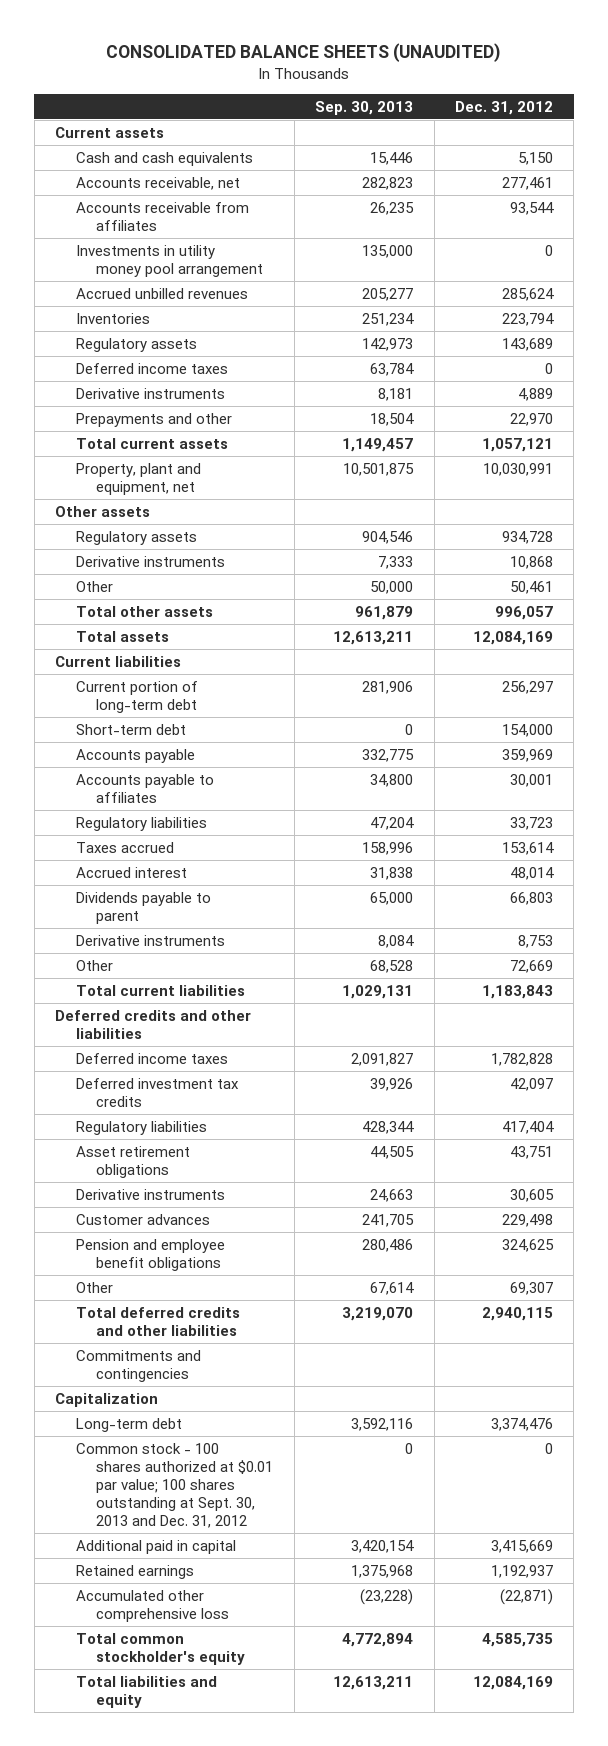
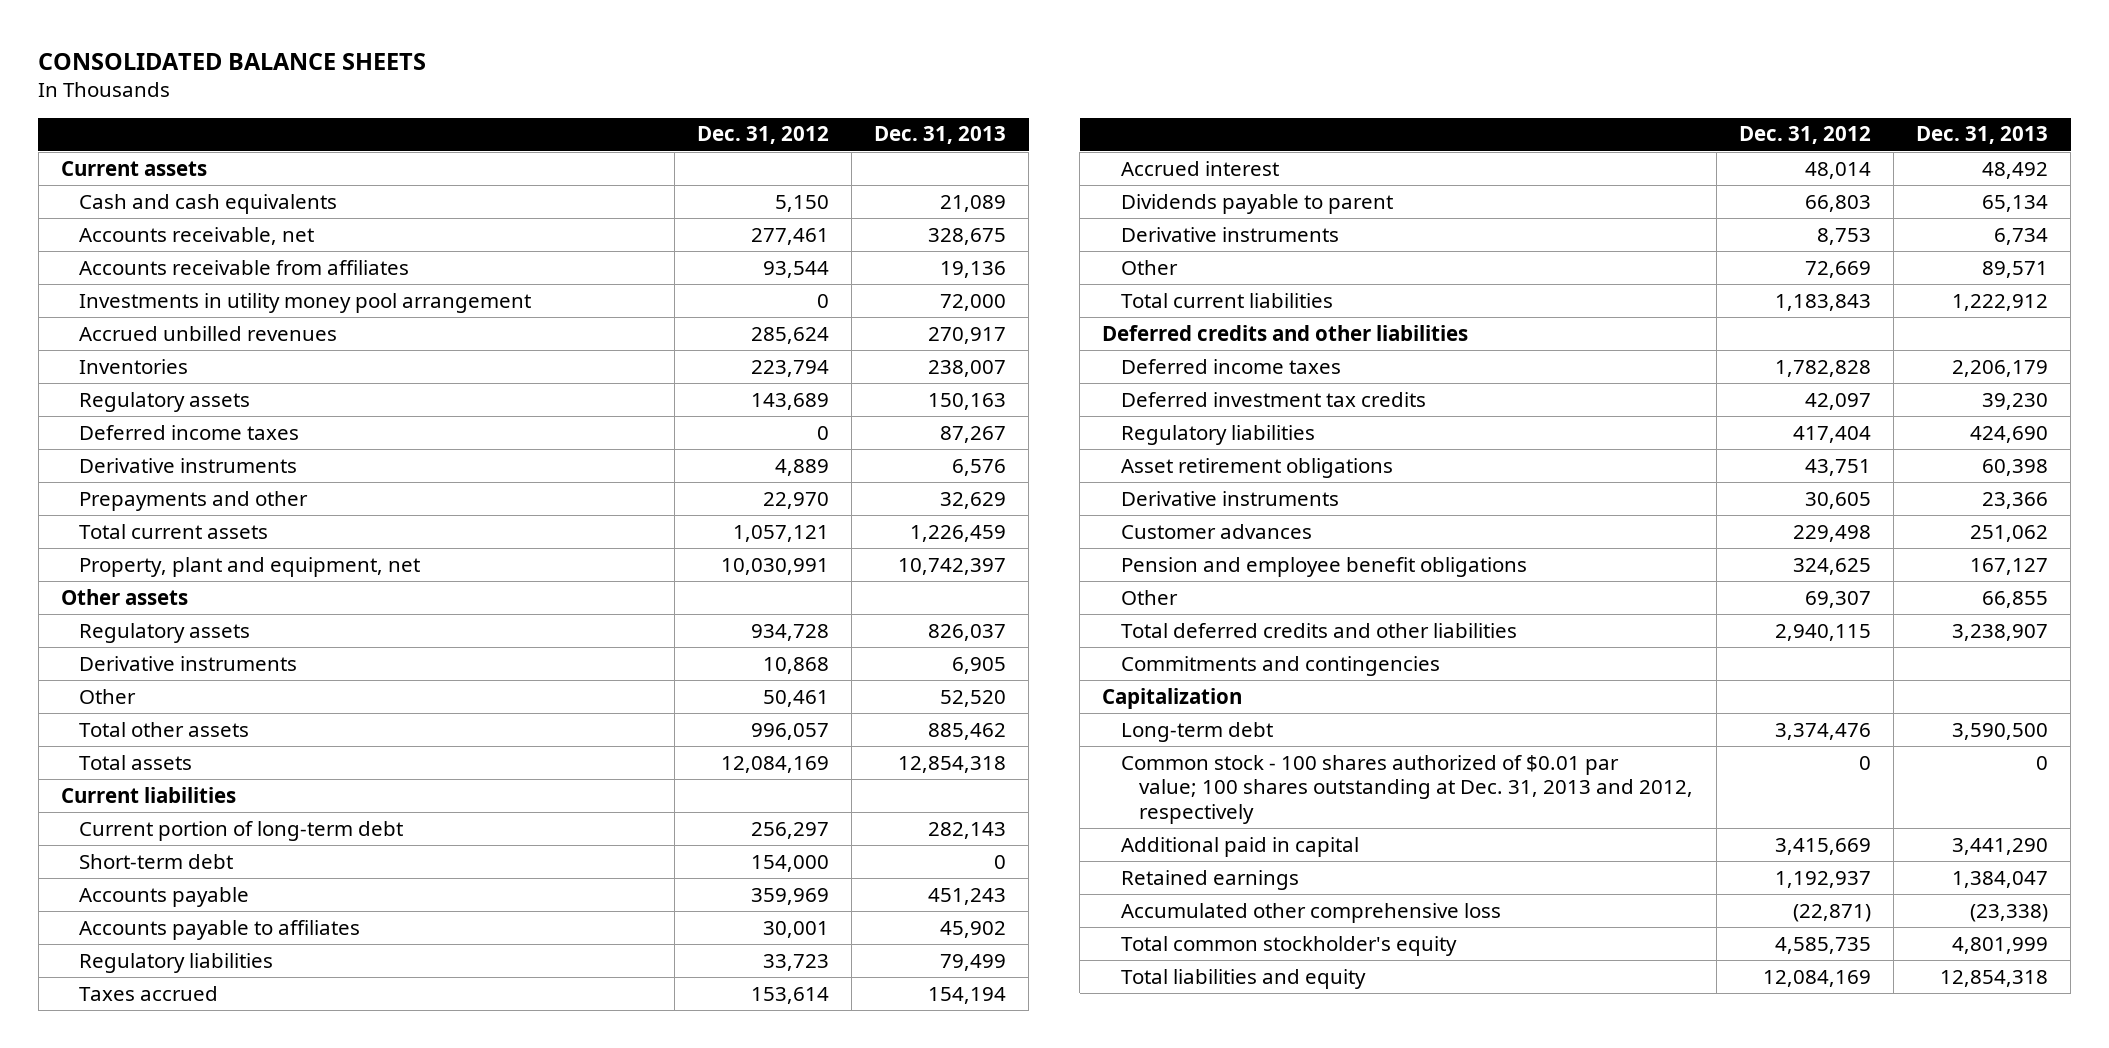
- CONSOLIDATED BALANCE SHEETS (UNAUDITED)
+ CONSOLIDATED BALANCE SHEETS
- | Sep. 30, 2013 | Dec. 31, 2012
+ | Dec. 31, 2012 | Dec. 31, 2013
- Common stock - 100 shares authorized at $0.01 par value; 100 shares outstanding at Sept. 30, 2013 and Dec. 31, 2012 | 0 | 0
+ Common stock - 100 shares authorized of $0.01 par value; 100 shares outstanding at Dec. 31, 2013 and 2012, respectively | 0 | 0

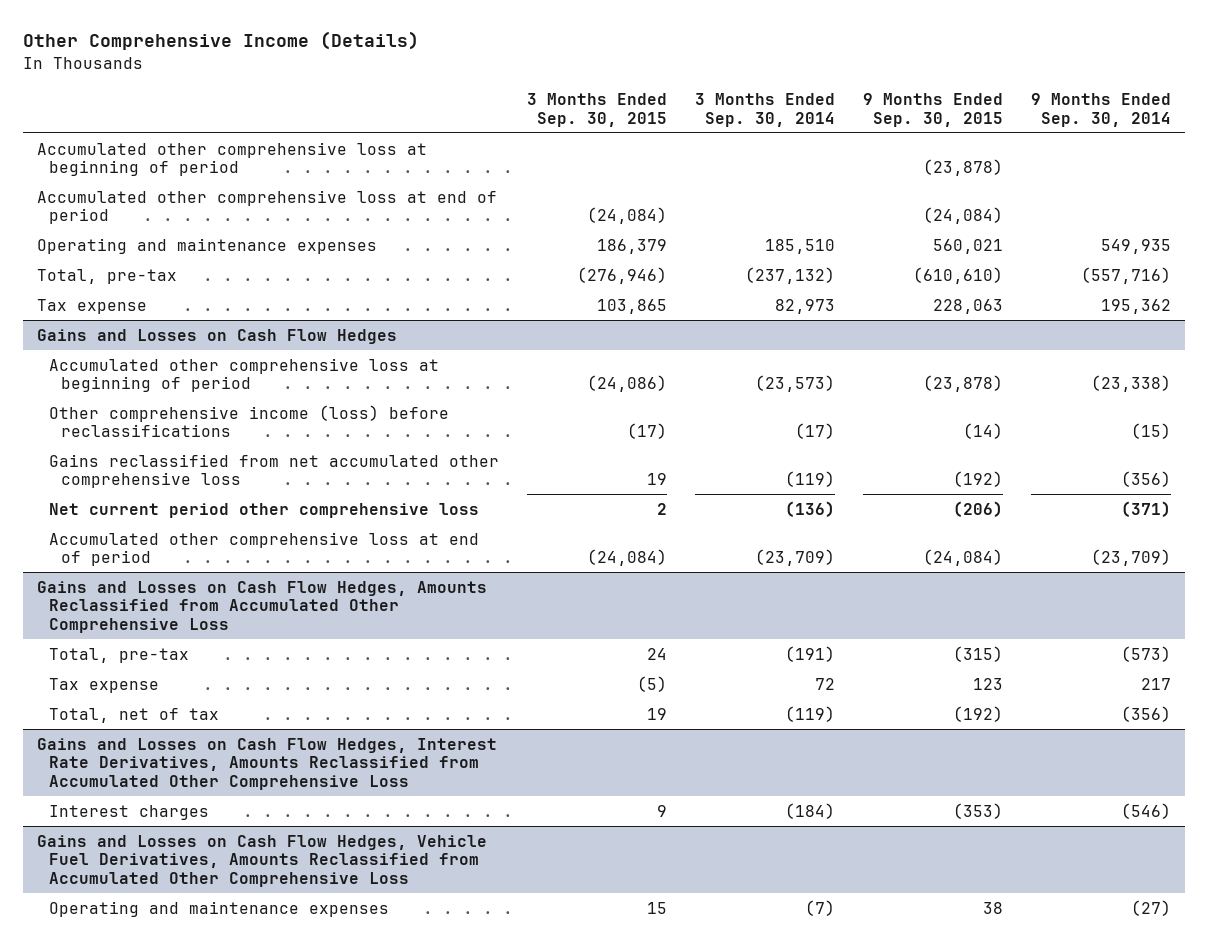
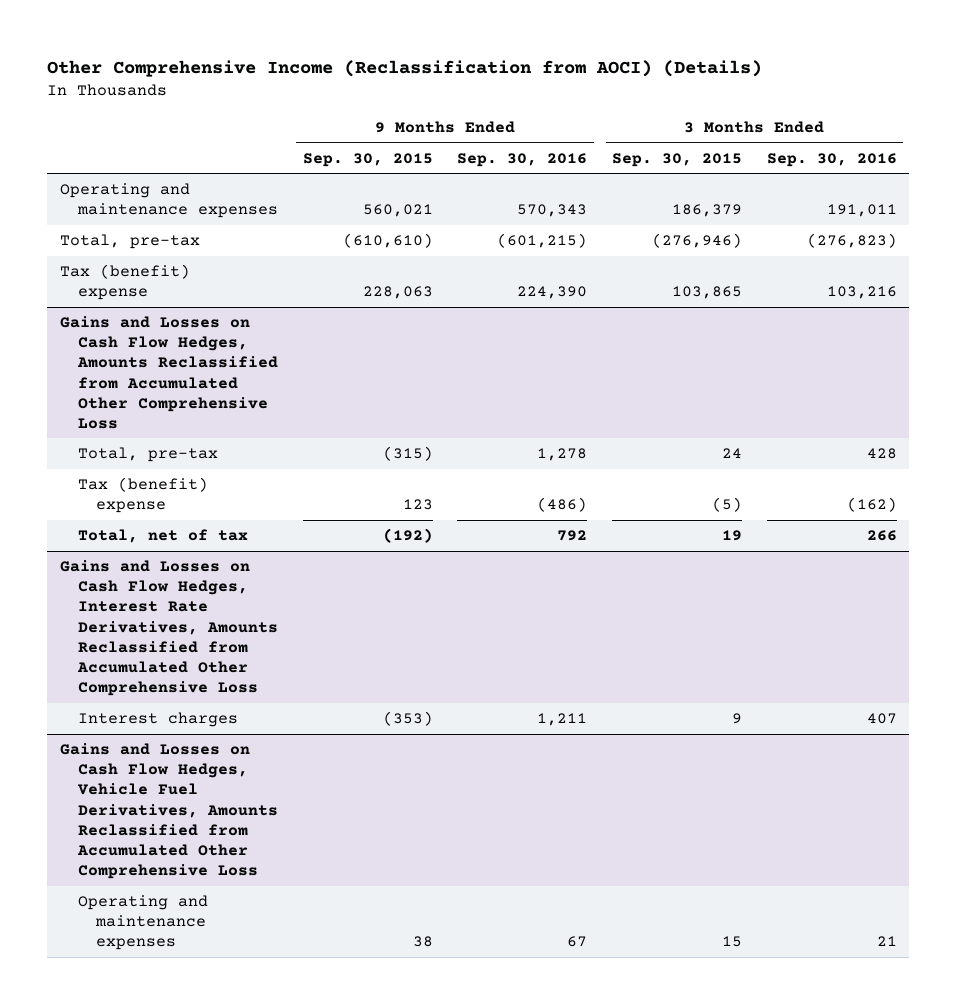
- Other Comprehensive Income (Details)
+ Other Comprehensive Income (Reclassification from AOCI) (Details)
- | 3 Months Ended Sep. 30, 2015 | 3 Months Ended Sep. 30, 2014 | 9 Months Ended Sep. 30, 2015 | 9 Months Ended Sep. 30, 2014
+ | 9 Months Ended Sep. 30, 2015 | 9 Months Ended Sep. 30, 2016 | 3 Months Ended Sep. 30, 2015 | 3 Months Ended Sep. 30, 2016
- Accumulated other comprehensive loss at beginning of period | | | (23,878) |
- Accumulated other comprehensive loss at end of period | (24,084) | | (24,084) |
- Tax expense | 103,865 | 82,973 | 228,063 | 195,362
- Gains and Losses on Cash Flow Hedges
- Accumulated other comprehensive loss at beginning of period | (24,086) | (23,573) | (23,878) | (23,338)
- Other comprehensive income (loss) before reclassifications | (17) | (17) | (14) | (15)
- Gains reclassified from net accumulated other comprehensive loss | 19 | (119) | (192) | (356)
- Net current period other comprehensive loss | 2 | (136) | (206) | (371)
- Accumulated other comprehensive loss at end of period | (24,084) | (23,709) | (24,084) | (23,709)
+ Tax (benefit) expense | 228,063 | 224,390 | 103,865 | 103,216
@ Gains and Losses on Cash Flow Hedges, Amounts Reclassified from Accumulated Other Comprehensive Loss
- Tax expense | (5) | 72 | 123 | 217
+ Tax (benefit) expense | 123 | (486) | (5) | (162)

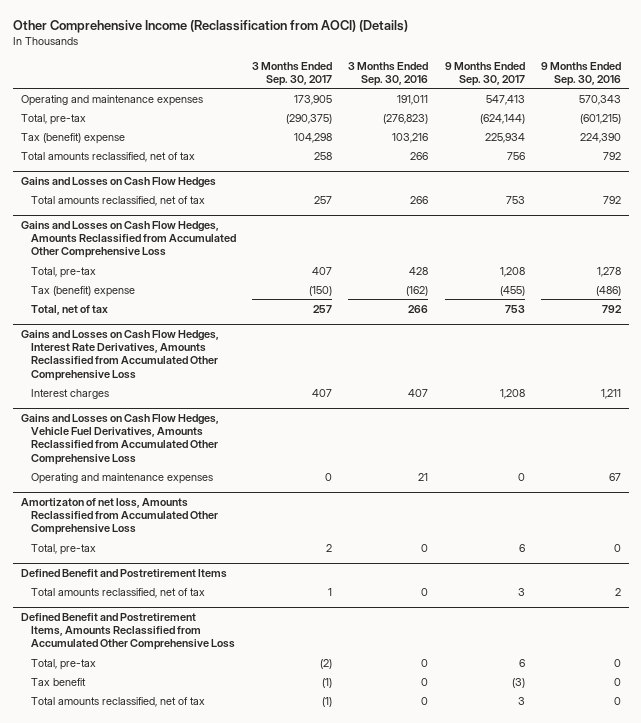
- | 9 Months Ended Sep. 30, 2015 | 9 Months Ended Sep. 30, 2016 | 3 Months Ended Sep. 30, 2015 | 3 Months Ended Sep. 30, 2016
+ | 3 Months Ended Sep. 30, 2017 | 3 Months Ended Sep. 30, 2016 | 9 Months Ended Sep. 30, 2017 | 9 Months Ended Sep. 30, 2016
+ Total amounts reclassified, net of tax | 258 | 266 | 756 | 792
+ Gains and Losses on Cash Flow Hedges
+ Total amounts reclassified, net of tax | 257 | 266 | 753 | 792
+ Amortizaton of net loss, Amounts Reclassified from Accumulated Other Comprehensive Loss
+ Total, pre-tax | 2 | 0 | 6 | 0
+ Defined Benefit and Postretirement Items
+ Total amounts reclassified, net of tax | 1 | 0 | 3 | 2
+ Defined Benefit and Postretirement Items, Amounts Reclassified from Accumulated Other Comprehensive Loss
+ Total, pre-tax | (2) | 0 | 6 | 0
+ Tax benefit | (1) | 0 | (3) | 0
+ Total amounts reclassified, net of tax | (1) | 0 | 3 | 0

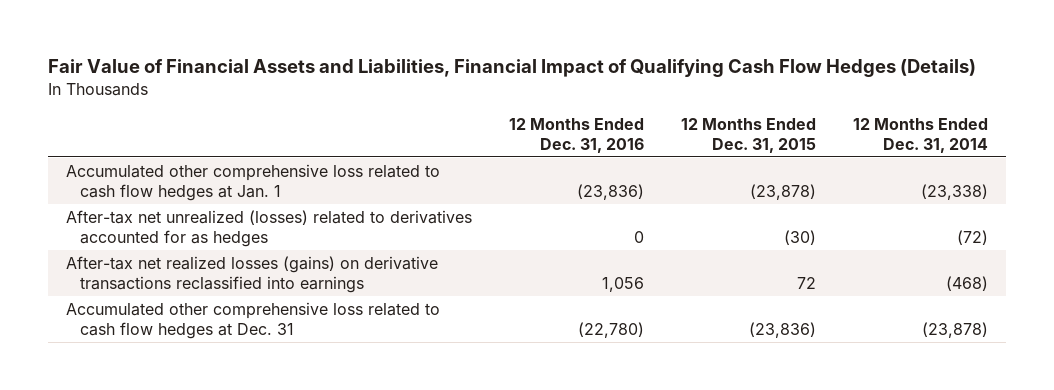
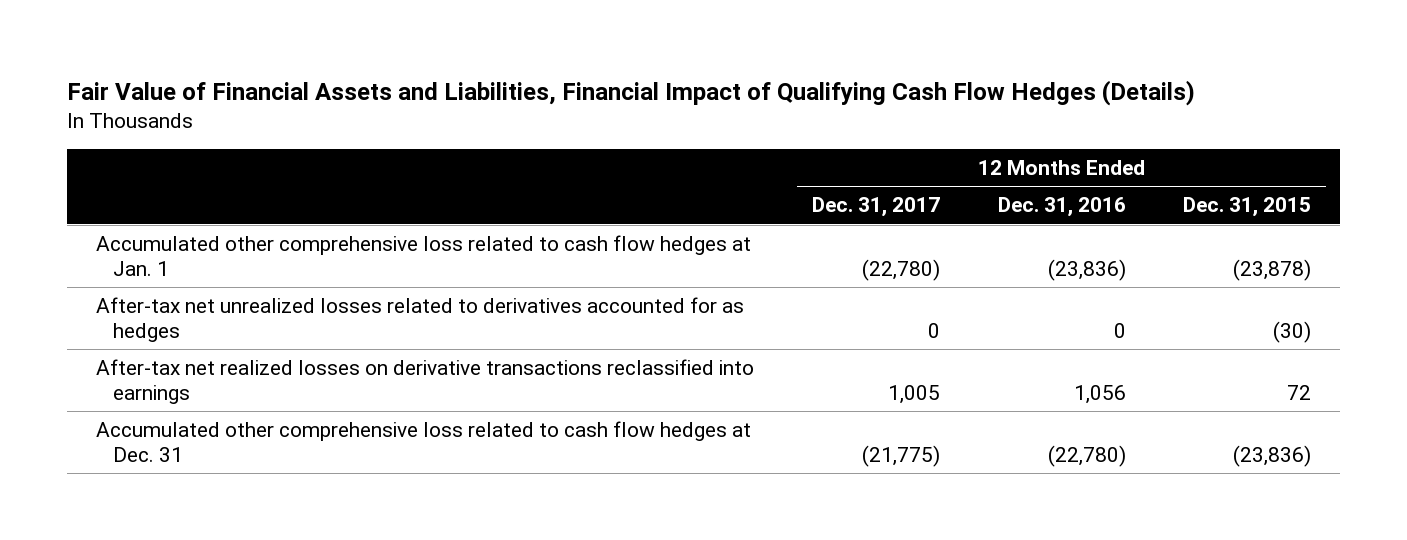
- | 12 Months Ended Dec. 31, 2016 | 12 Months Ended Dec. 31, 2015 | 12 Months Ended Dec. 31, 2014
+ | 12 Months Ended Dec. 31, 2017 | 12 Months Ended Dec. 31, 2016 | 12 Months Ended Dec. 31, 2015
- After-tax net unrealized (losses) related to derivatives accounted for as hedges | 0 | (30) | (72)
- After-tax net realized losses (gains) on derivative transactions reclassified into earnings | 1,056 | 72 | (468)
+ After-tax net unrealized losses related to derivatives accounted for as hedges | 0 | 0 | (30)
+ After-tax net realized losses on derivative transactions reclassified into earnings | 1,005 | 1,056 | 72

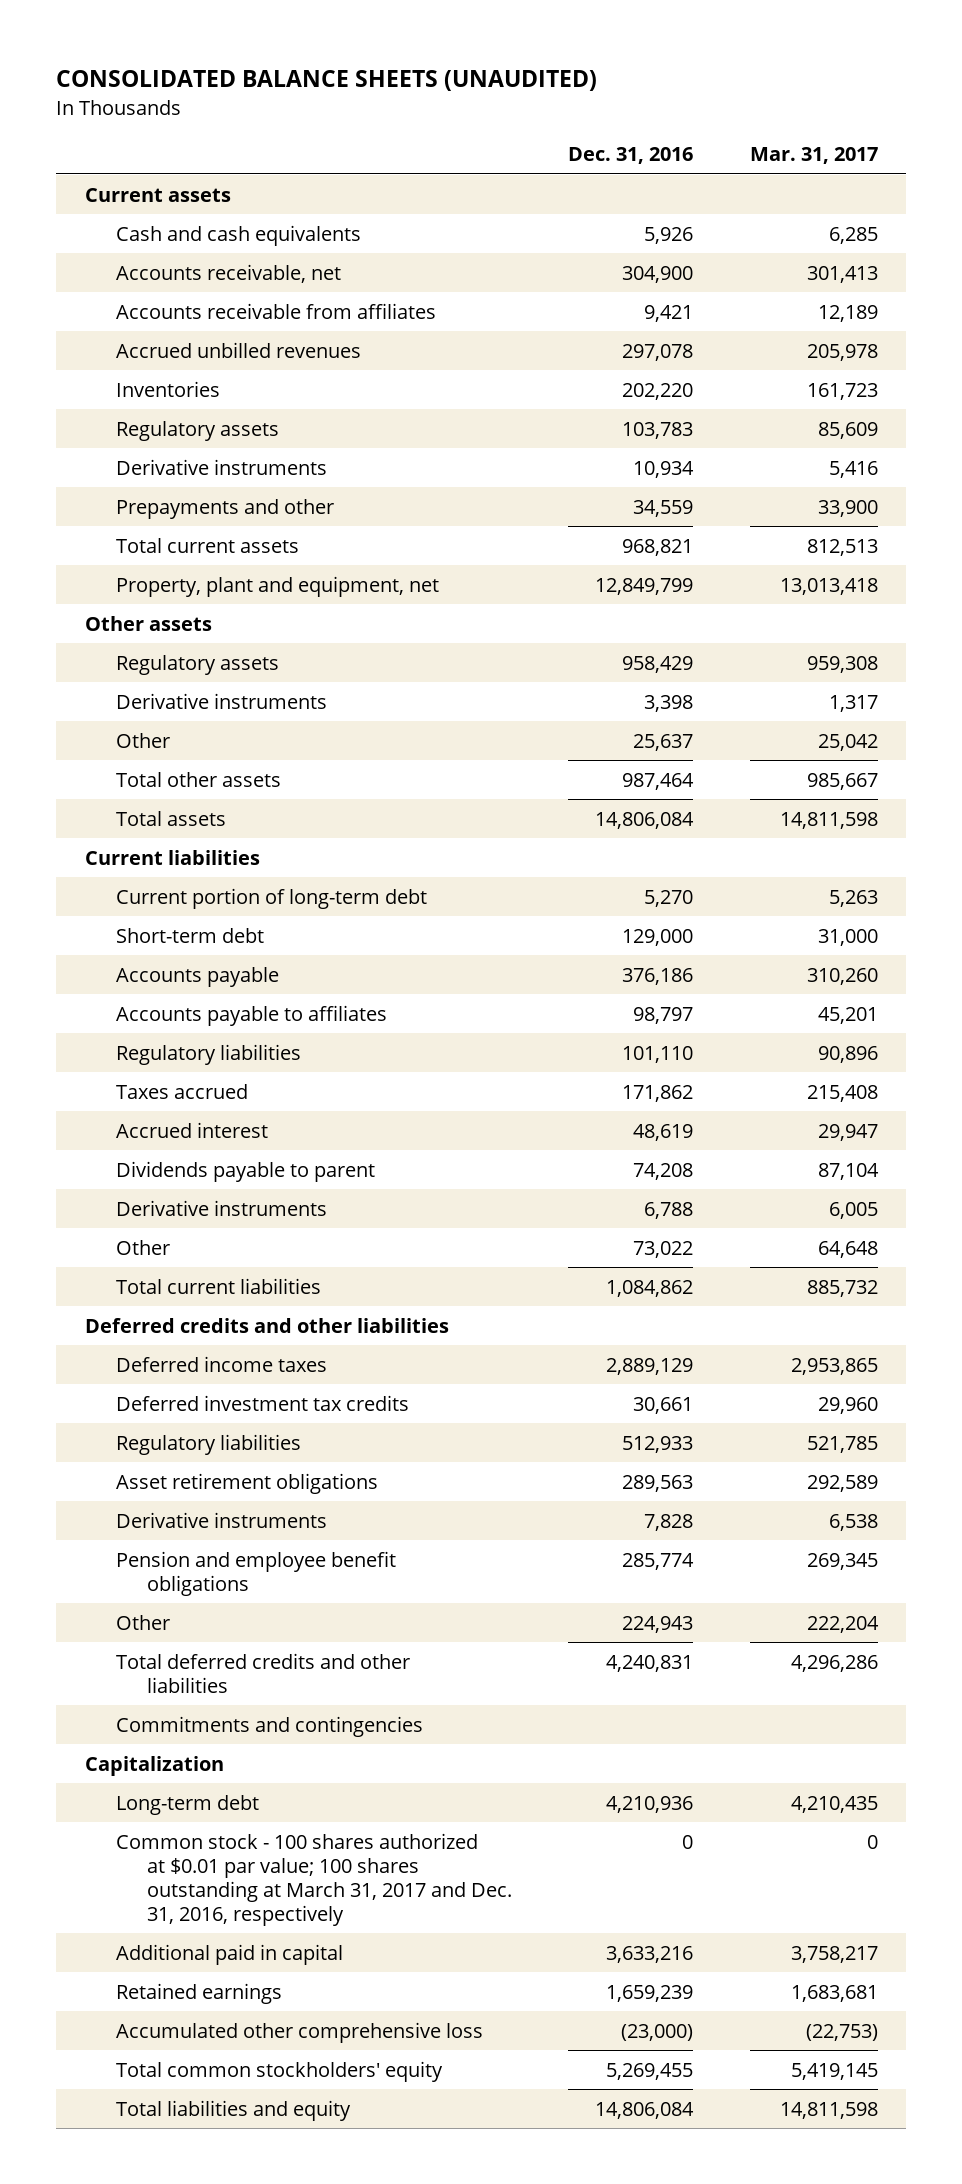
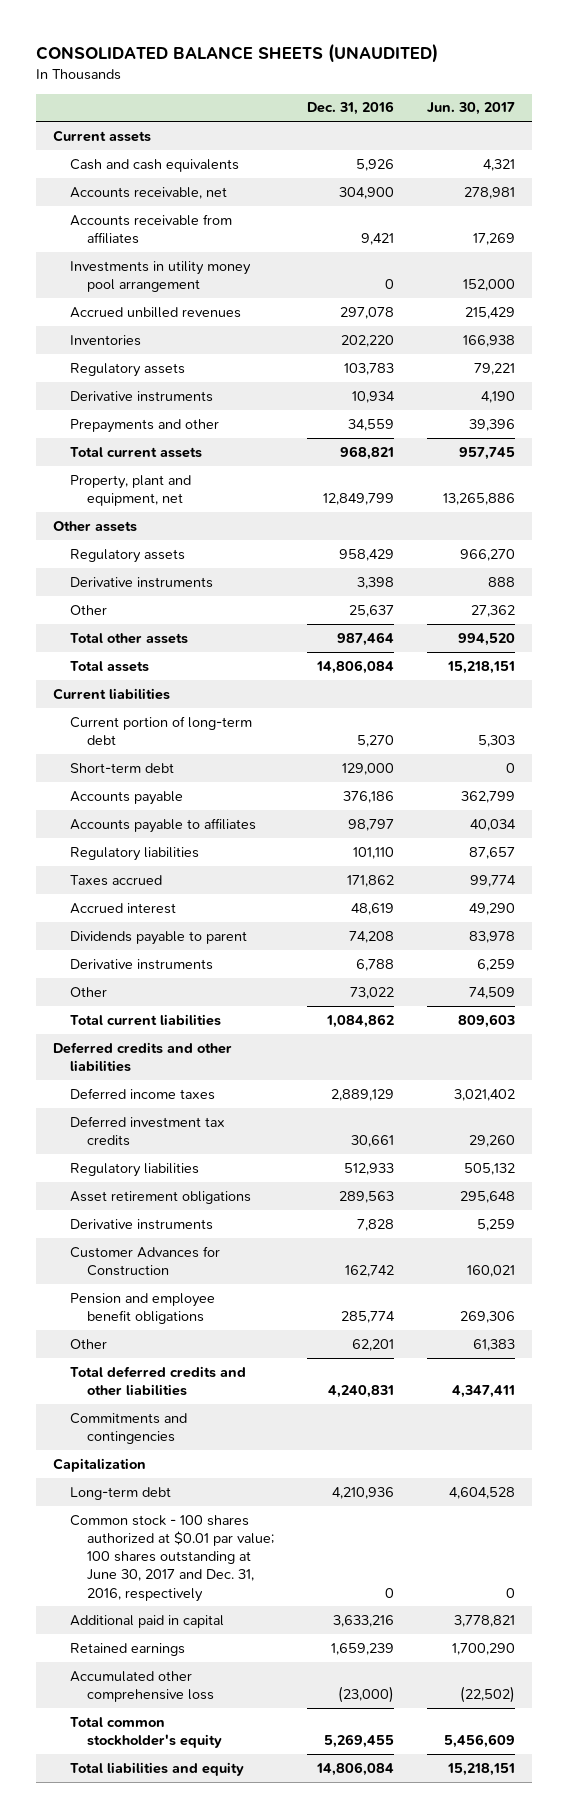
- | Dec. 31, 2016 | Mar. 31, 2017
+ | Dec. 31, 2016 | Jun. 30, 2017
+ Investments in utility money pool arrangement | 0 | 152,000
+ Customer Advances for Construction | 162,742 | 160,021
- Other | 224,943 | 222,204
+ Other | 62,201 | 61,383
- Common stock - 100 shares authorized at $0.01 par value; 100 shares outstanding at March 31, 2017 and Dec. 31, 2016, respectively | 0 | 0
+ Common stock - 100 shares authorized at $0.01 par value; 100 shares outstanding at June 30, 2017 and Dec. 31, 2016, respectively | 0 | 0
- Total common stockholders' equity | 5,269,455 | 5,419,145
+ Total common stockholder's equity | 5,269,455 | 5,456,609

